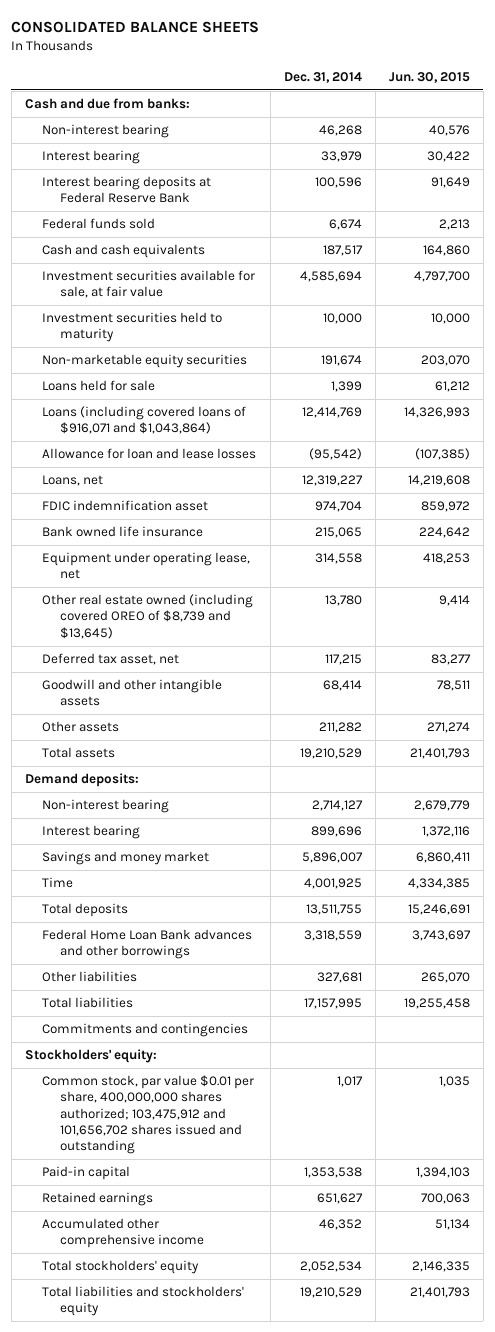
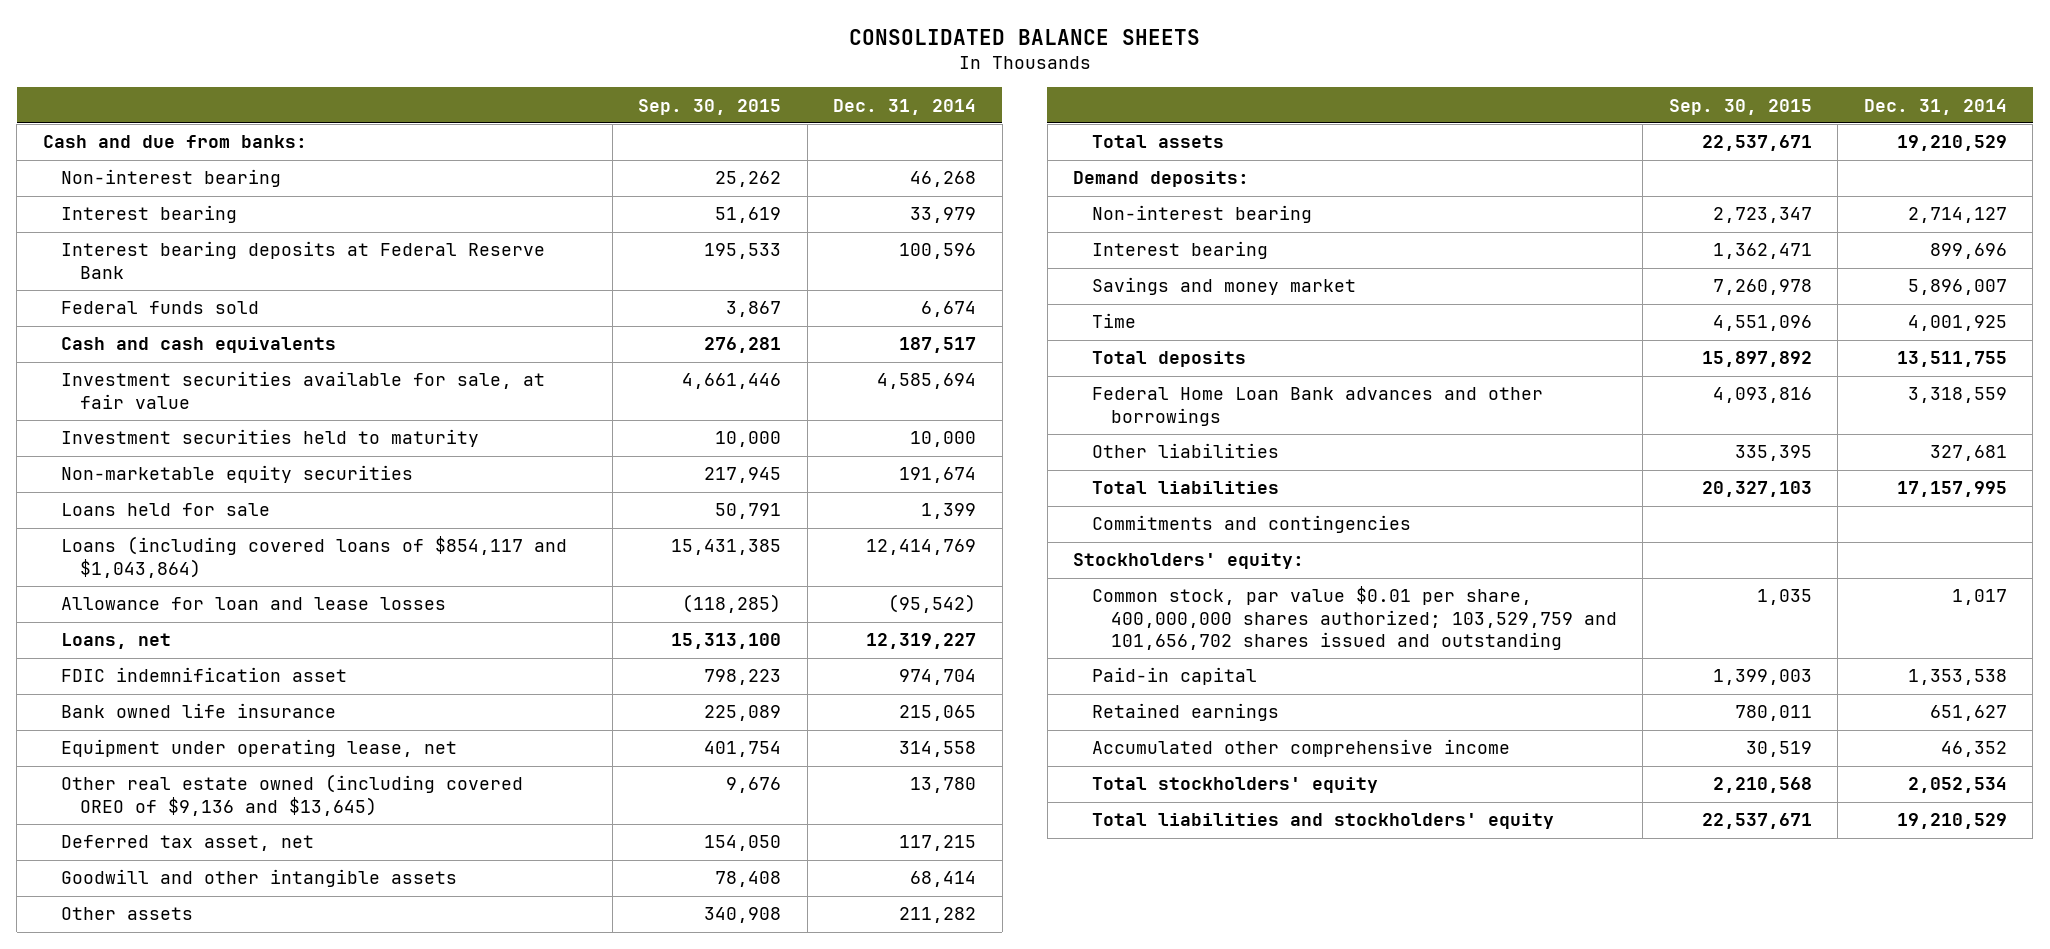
- | Dec. 31, 2014 | Jun. 30, 2015
+ | Sep. 30, 2015 | Dec. 31, 2014
- Loans (including covered loans of $916,071 and $1,043,864) | 12,414,769 | 14,326,993
+ Loans (including covered loans of $854,117 and $1,043,864) | 15,431,385 | 12,414,769
- Other real estate owned (including covered OREO of $8,739 and $13,645) | 13,780 | 9,414
+ Other real estate owned (including covered OREO of $9,136 and $13,645) | 9,676 | 13,780
- Common stock, par value $0.01 per share, 400,000,000 shares authorized; 103,475,912 and 101,656,702 shares issued and outstanding | 1,017 | 1,035
+ Common stock, par value $0.01 per share, 400,000,000 shares authorized; 103,529,759 and 101,656,702 shares issued and outstanding | 1,035 | 1,017

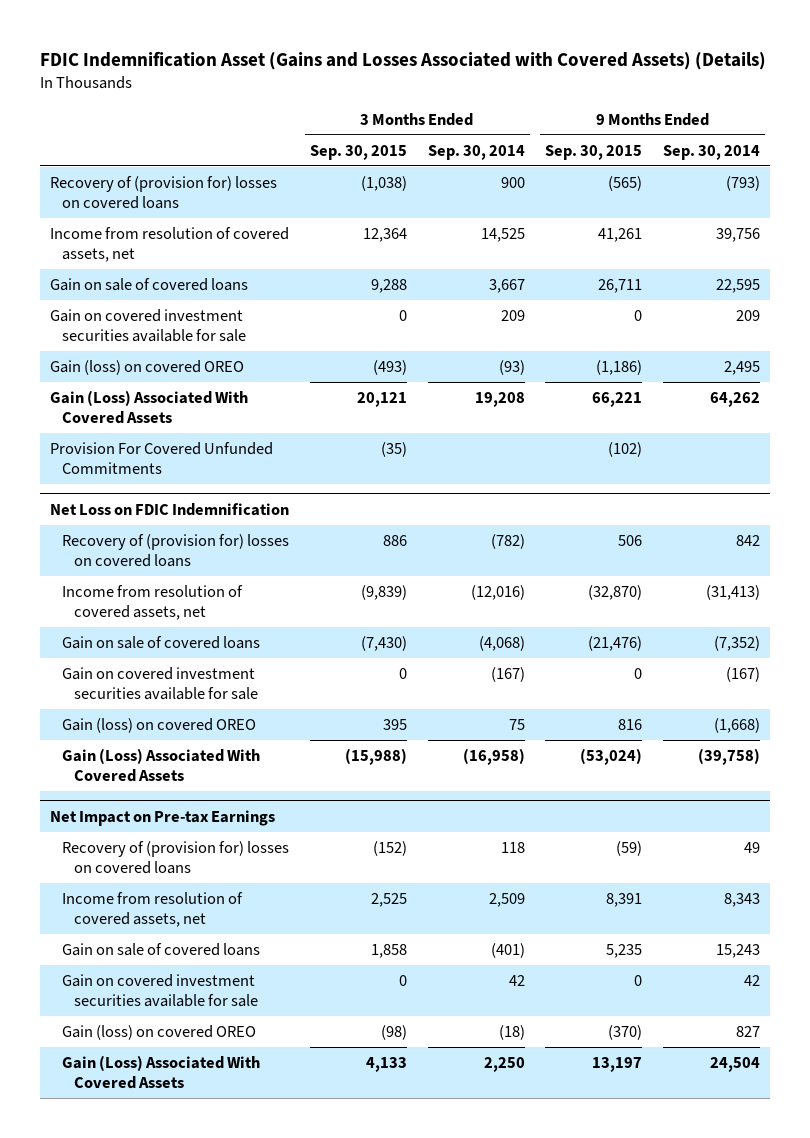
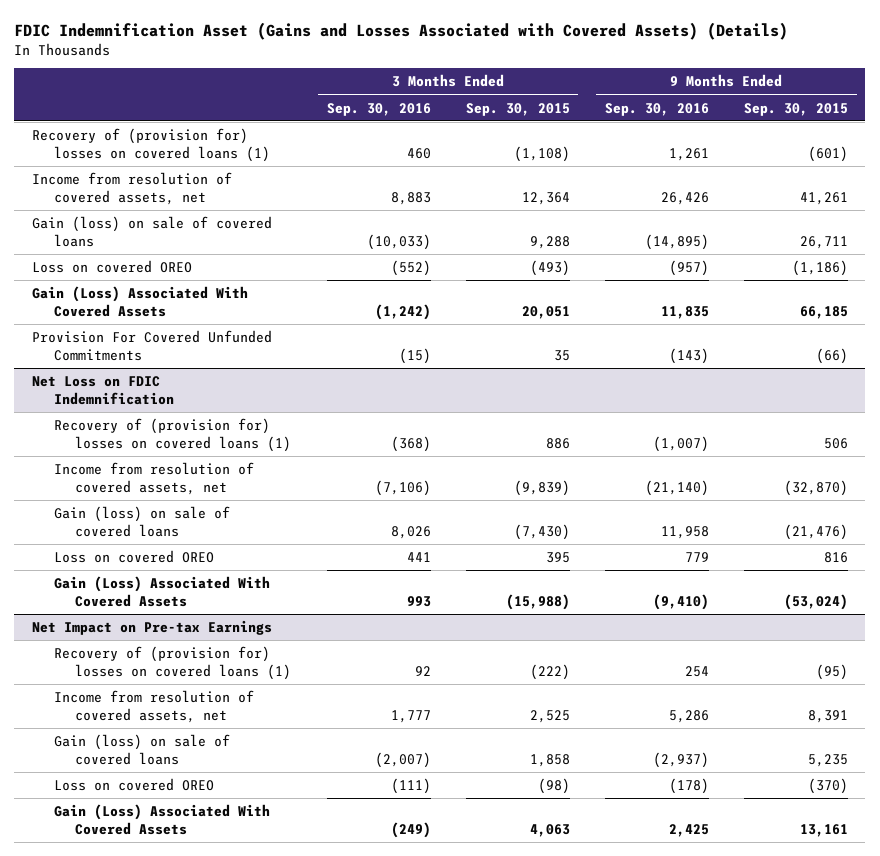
- | 3 Months Ended Sep. 30, 2015 | 3 Months Ended Sep. 30, 2014 | 9 Months Ended Sep. 30, 2015 | 9 Months Ended Sep. 30, 2014
+ | 3 Months Ended Sep. 30, 2016 | 3 Months Ended Sep. 30, 2015 | 9 Months Ended Sep. 30, 2016 | 9 Months Ended Sep. 30, 2015
- Recovery of (provision for) losses on covered loans | (1,038) | 900 | (565) | (793)
+ Recovery of (provision for) losses on covered loans (1) | 460 | (1,108) | 1,261 | (601)
- Gain on sale of covered loans | 9,288 | 3,667 | 26,711 | 22,595
- Gain on covered investment securities available for sale | 0 | 209 | 0 | 209
- Gain (loss) on covered OREO | (493) | (93) | (1,186) | 2,495
- Gain (Loss) Associated With Covered Assets | 20,121 | 19,208 | 66,221 | 64,262
- Provision For Covered Unfunded Commitments | (35) | | (102) |
+ Gain (loss) on sale of covered loans | (10,033) | 9,288 | (14,895) | 26,711
+ Loss on covered OREO | (552) | (493) | (957) | (1,186)
+ Gain (Loss) Associated With Covered Assets | (1,242) | 20,051 | 11,835 | 66,185
+ Provision For Covered Unfunded Commitments | (15) | 35 | (143) | (66)
@ Net Loss on FDIC Indemnification
- Recovery of (provision for) losses on covered loans | 886 | (782) | 506 | 842
+ Recovery of (provision for) losses on covered loans (1) | (368) | 886 | (1,007) | 506
- Gain on sale of covered loans | (7,430) | (4,068) | (21,476) | (7,352)
- Gain on covered investment securities available for sale | 0 | (167) | 0 | (167)
- Gain (loss) on covered OREO | 395 | 75 | 816 | (1,668)
+ Gain (loss) on sale of covered loans | 8,026 | (7,430) | 11,958 | (21,476)
+ Loss on covered OREO | 441 | 395 | 779 | 816
@ Net Impact on Pre-tax Earnings
- Recovery of (provision for) losses on covered loans | (152) | 118 | (59) | 49
+ Recovery of (provision for) losses on covered loans (1) | 92 | (222) | 254 | (95)
- Gain on sale of covered loans | 1,858 | (401) | 5,235 | 15,243
- Gain on covered investment securities available for sale | 0 | 42 | 0 | 42
- Gain (loss) on covered OREO | (98) | (18) | (370) | 827
- Gain (Loss) Associated With Covered Assets | 4,133 | 2,250 | 13,197 | 24,504
+ Gain (loss) on sale of covered loans | (2,007) | 1,858 | (2,937) | 5,235
+ Loss on covered OREO | (111) | (98) | (178) | (370)
+ Gain (Loss) Associated With Covered Assets | (249) | 4,063 | 2,425 | 13,161

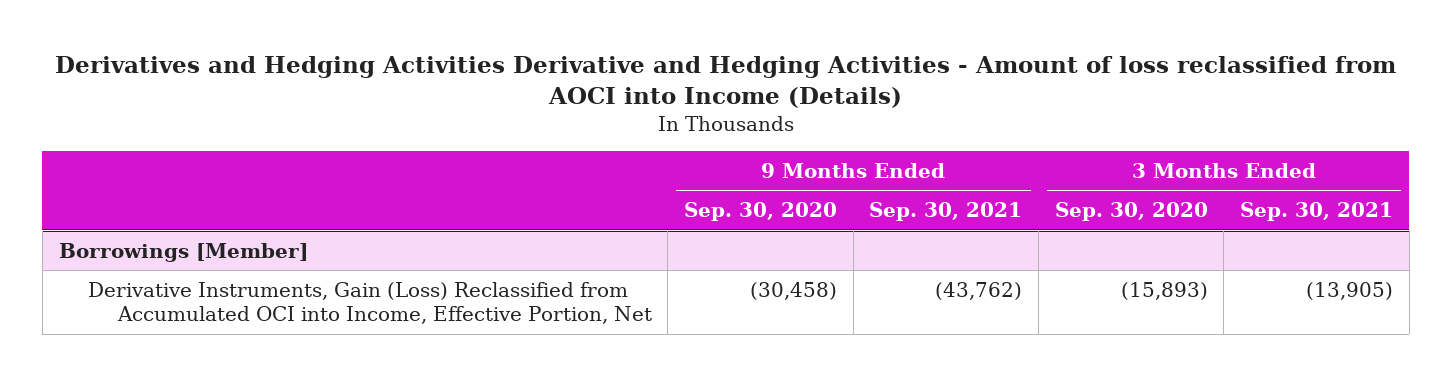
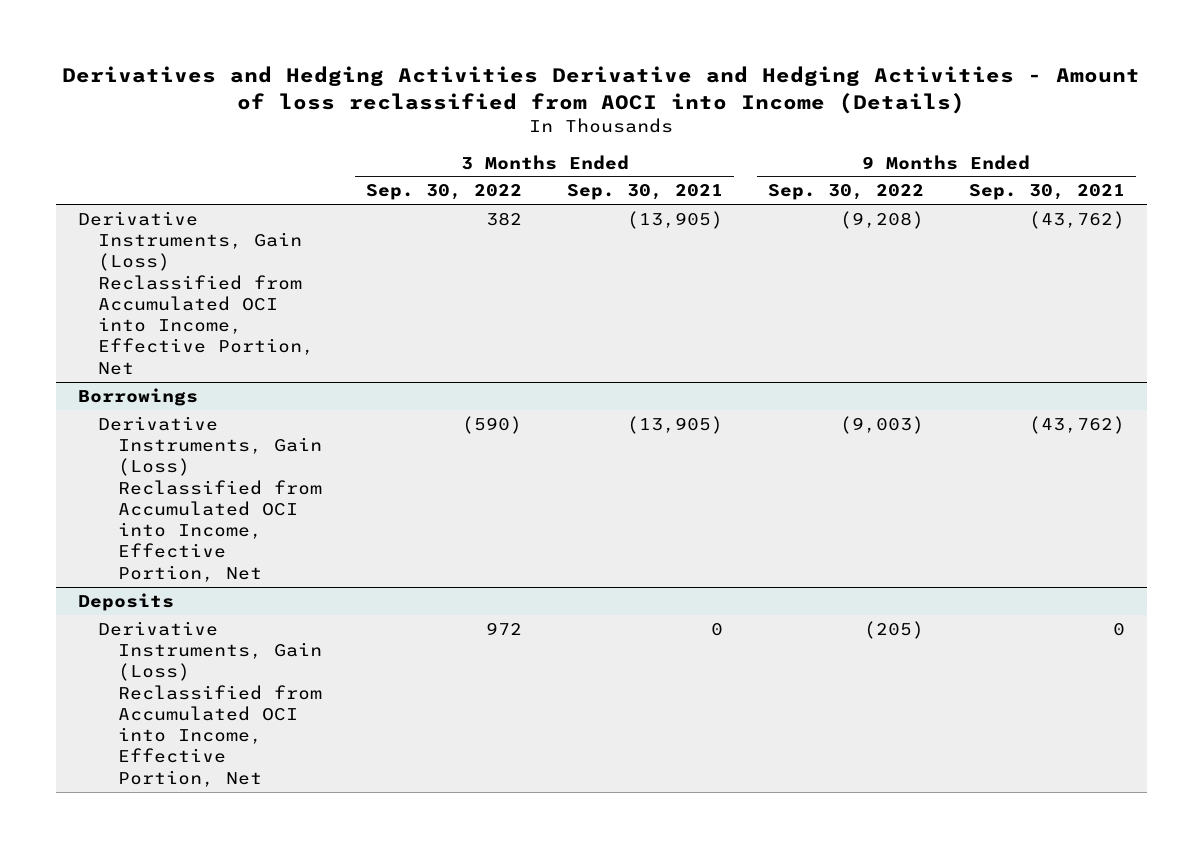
- | 9 Months Ended Sep. 30, 2020 | 9 Months Ended Sep. 30, 2021 | 3 Months Ended Sep. 30, 2020 | 3 Months Ended Sep. 30, 2021
+ | 3 Months Ended Sep. 30, 2022 | 3 Months Ended Sep. 30, 2021 | 9 Months Ended Sep. 30, 2022 | 9 Months Ended Sep. 30, 2021
- Borrowings [Member]
+ Borrowings
+ Derivative Instruments, Gain (Loss) Reclassified from Accumulated OCI into Income, Effective Portion, Net | (590) | (13,905) | (9,003) | (43,762)
+ Deposits
+ Derivative Instruments, Gain (Loss) Reclassified from Accumulated OCI into Income, Effective Portion, Net | 972 | 0 | (205) | 0

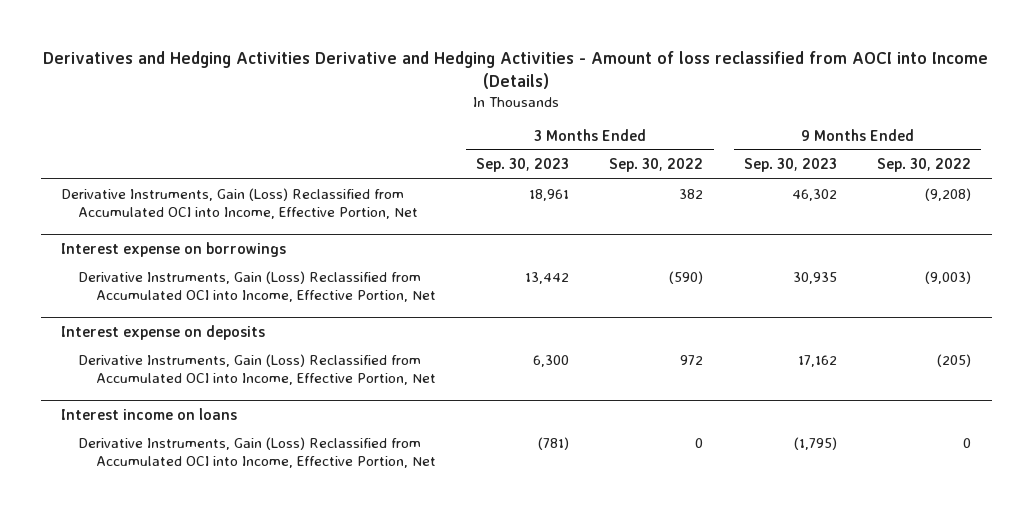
- | 3 Months Ended Sep. 30, 2022 | 3 Months Ended Sep. 30, 2021 | 9 Months Ended Sep. 30, 2022 | 9 Months Ended Sep. 30, 2021
+ | 3 Months Ended Sep. 30, 2023 | 3 Months Ended Sep. 30, 2022 | 9 Months Ended Sep. 30, 2023 | 9 Months Ended Sep. 30, 2022
- Borrowings
+ Interest expense on borrowings
- Deposits
+ Interest expense on deposits
+ Interest income on loans
+ Derivative Instruments, Gain (Loss) Reclassified from Accumulated OCI into Income, Effective Portion, Net | (781) | 0 | (1,795) | 0

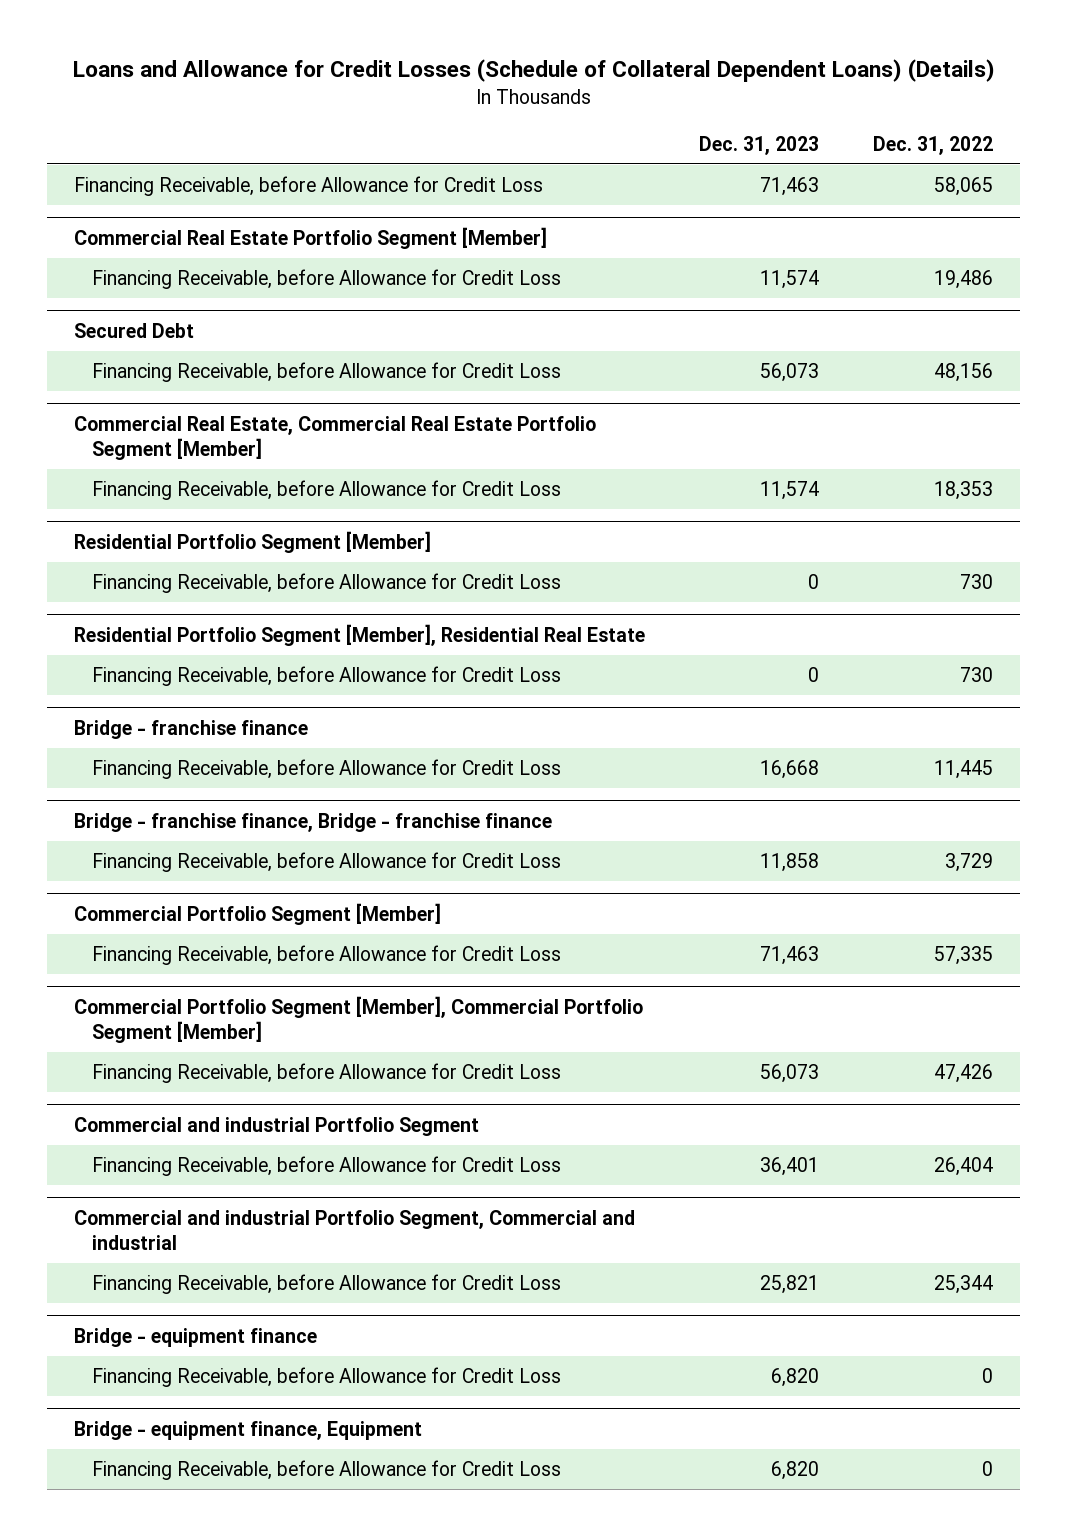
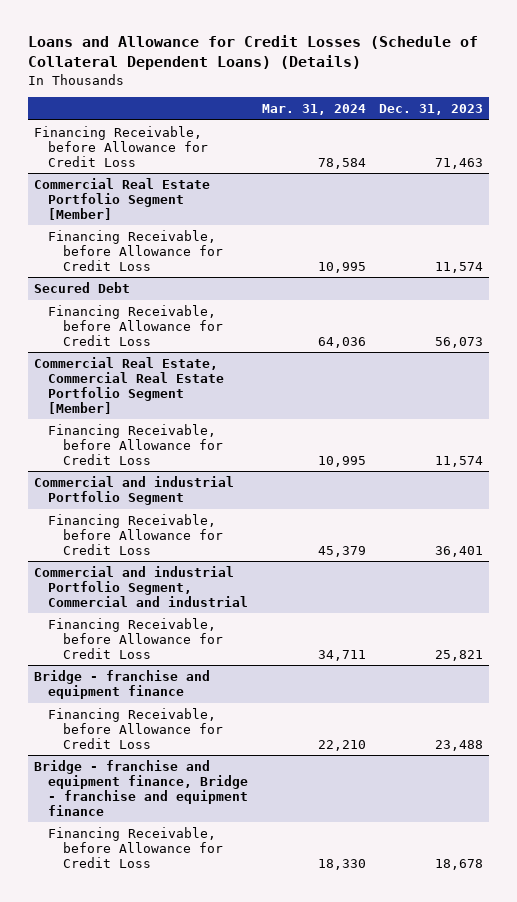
- | Dec. 31, 2023 | Dec. 31, 2022
+ | Mar. 31, 2024 | Dec. 31, 2023
- Residential Portfolio Segment [Member]
- Financing Receivable, before Allowance for Credit Loss | 0 | 730
- Residential Portfolio Segment [Member], Residential Real Estate
- Financing Receivable, before Allowance for Credit Loss | 0 | 730
- Bridge - franchise finance
- Financing Receivable, before Allowance for Credit Loss | 16,668 | 11,445
- Bridge - franchise finance, Bridge - franchise finance
- Financing Receivable, before Allowance for Credit Loss | 11,858 | 3,729
- Commercial Portfolio Segment [Member]
- Financing Receivable, before Allowance for Credit Loss | 71,463 | 57,335
- Commercial Portfolio Segment [Member], Commercial Portfolio Segment [Member]
- Financing Receivable, before Allowance for Credit Loss | 56,073 | 47,426
- Bridge - equipment finance
- Financing Receivable, before Allowance for Credit Loss | 6,820 | 0
- Bridge - equipment finance, Equipment
- Financing Receivable, before Allowance for Credit Loss | 6,820 | 0
+ Bridge - franchise and equipment finance
+ Financing Receivable, before Allowance for Credit Loss | 22,210 | 23,488
+ Bridge - franchise and equipment finance, Bridge - franchise and equipment finance
+ Financing Receivable, before Allowance for Credit Loss | 18,330 | 18,678

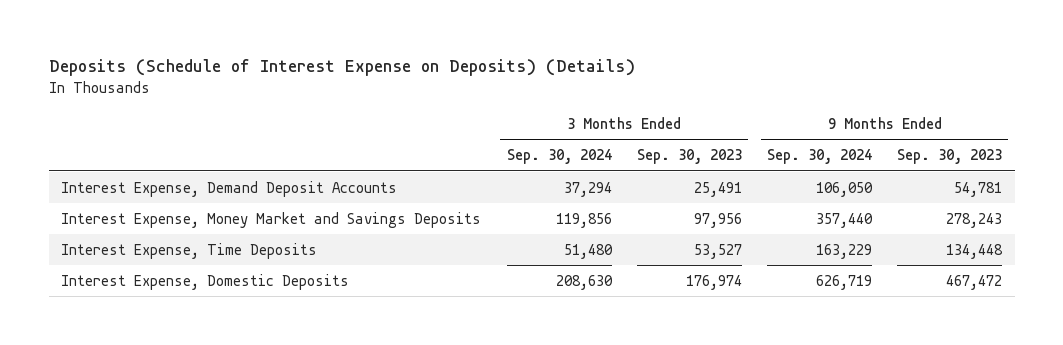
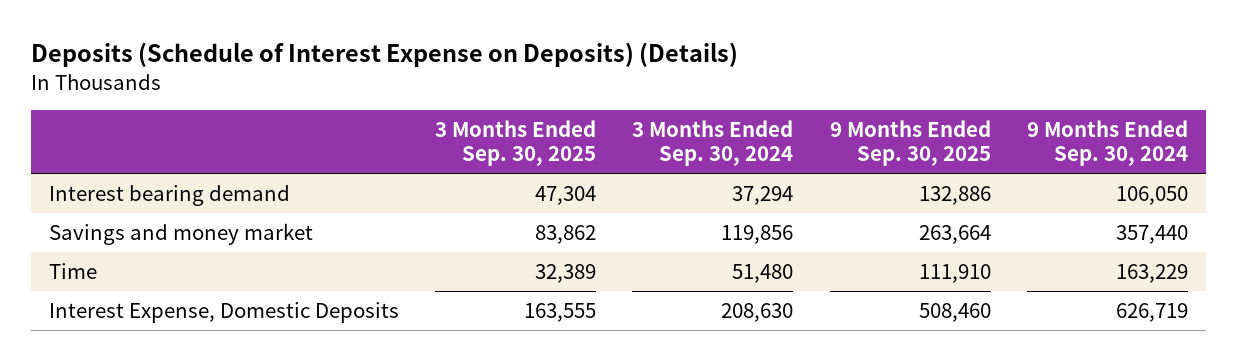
- | 3 Months Ended Sep. 30, 2024 | 3 Months Ended Sep. 30, 2023 | 9 Months Ended Sep. 30, 2024 | 9 Months Ended Sep. 30, 2023
+ | 3 Months Ended Sep. 30, 2025 | 3 Months Ended Sep. 30, 2024 | 9 Months Ended Sep. 30, 2025 | 9 Months Ended Sep. 30, 2024
- Interest Expense, Demand Deposit Accounts | 37,294 | 25,491 | 106,050 | 54,781
- Interest Expense, Money Market and Savings Deposits | 119,856 | 97,956 | 357,440 | 278,243
- Interest Expense, Time Deposits | 51,480 | 53,527 | 163,229 | 134,448
+ Interest bearing demand | 47,304 | 37,294 | 132,886 | 106,050
+ Savings and money market | 83,862 | 119,856 | 263,664 | 357,440
+ Time | 32,389 | 51,480 | 111,910 | 163,229

